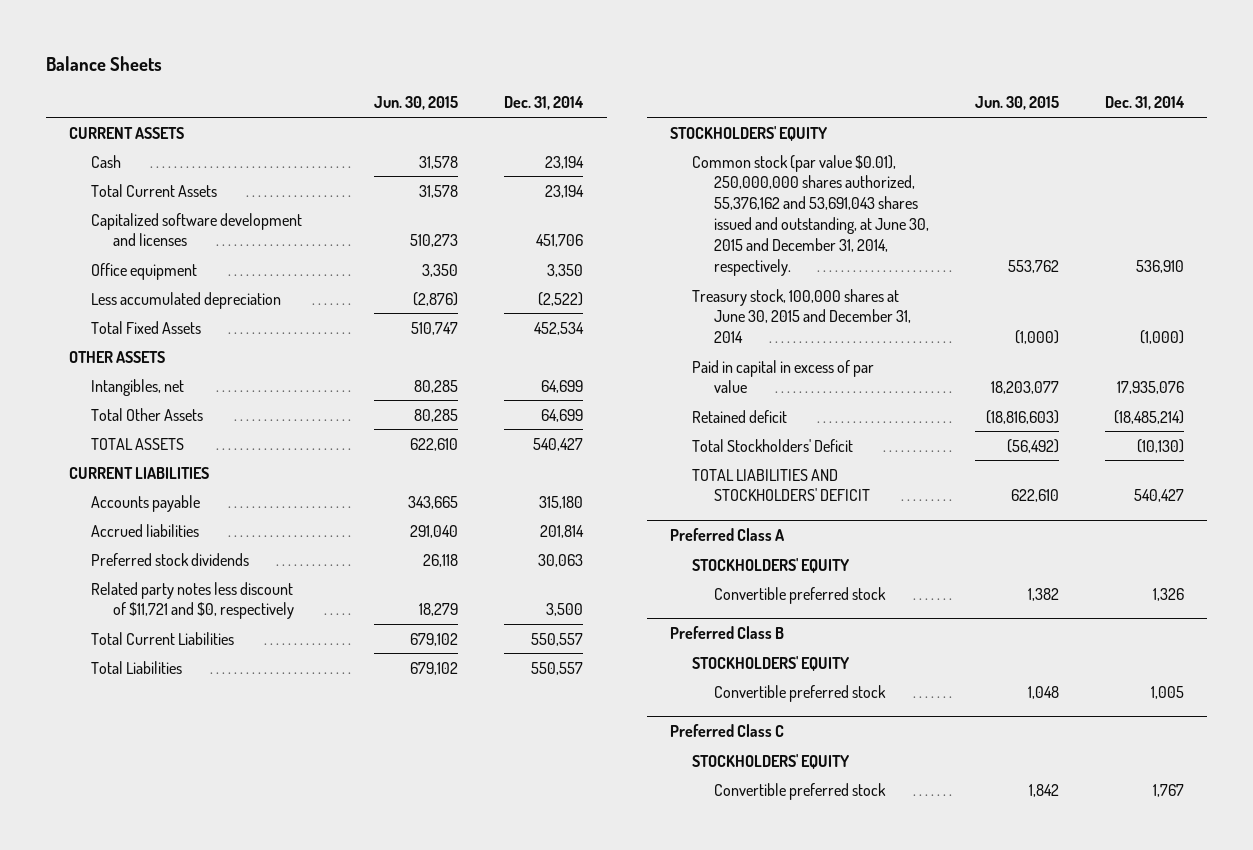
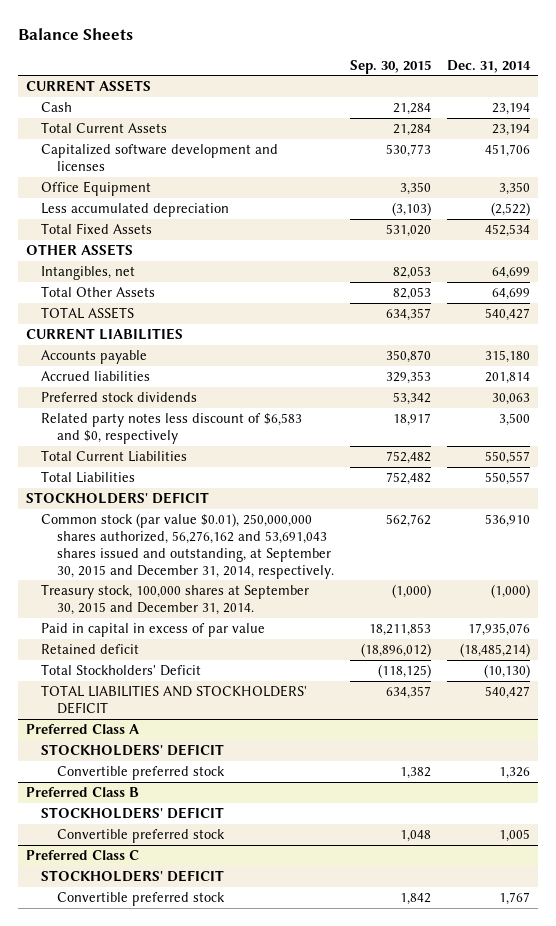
- | Jun. 30, 2015 | Dec. 31, 2014
+ | Sep. 30, 2015 | Dec. 31, 2014
- Office equipment | 3,350 | 3,350
+ Office Equipment | 3,350 | 3,350
- Related party notes less discount of $11,721 and $0, respectively | 18,279 | 3,500
+ Related party notes less discount of $6,583 and $0, respectively | 18,917 | 3,500
- STOCKHOLDERS' EQUITY
- Common stock (par value $0.01), 250,000,000 shares authorized, 55,376,162 and 53,691,043 shares issued and outstanding, at June 30, 2015 and December 31, 2014, respectively. | 553,762 | 536,910
- Treasury stock, 100,000 shares at June 30, 2015 and December 31, 2014 | (1,000) | (1,000)
+ STOCKHOLDERS' DEFICIT
+ Common stock (par value $0.01), 250,000,000 shares authorized, 56,276,162 and 53,691,043 shares issued and outstanding, at September 30, 2015 and December 31, 2014, respectively. | 562,762 | 536,910
+ Treasury stock, 100,000 shares at September 30, 2015 and December 31, 2014. | (1,000) | (1,000)
@ Preferred Class A
- STOCKHOLDERS' EQUITY
+ STOCKHOLDERS' DEFICIT
@ Preferred Class B
- STOCKHOLDERS' EQUITY
+ STOCKHOLDERS' DEFICIT
@ Preferred Class C
- STOCKHOLDERS' EQUITY
+ STOCKHOLDERS' DEFICIT

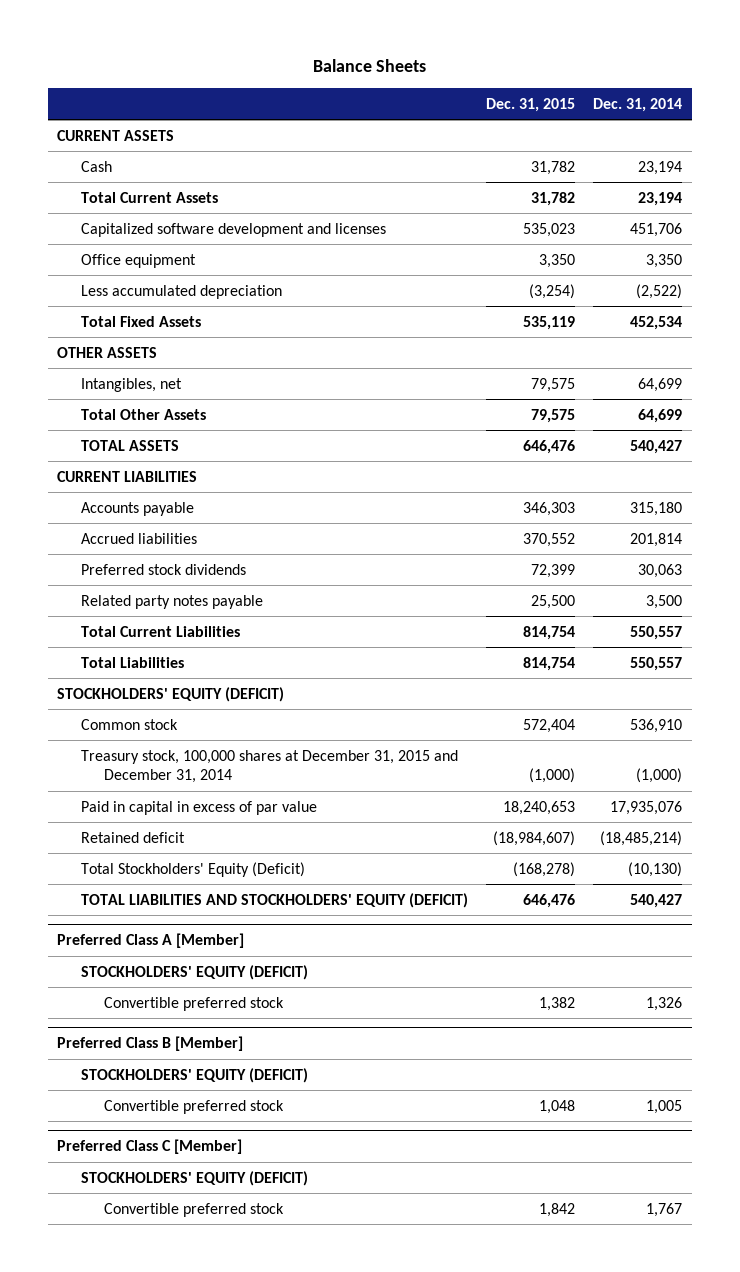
- | Sep. 30, 2015 | Dec. 31, 2014
+ | Dec. 31, 2015 | Dec. 31, 2014
- Office Equipment | 3,350 | 3,350
+ Office equipment | 3,350 | 3,350
- Related party notes less discount of $6,583 and $0, respectively | 18,917 | 3,500
+ Related party notes payable | 25,500 | 3,500
- STOCKHOLDERS' DEFICIT
- Common stock (par value $0.01), 250,000,000 shares authorized, 56,276,162 and 53,691,043 shares issued and outstanding, at September 30, 2015 and December 31, 2014, respectively. | 562,762 | 536,910
- Treasury stock, 100,000 shares at September 30, 2015 and December 31, 2014. | (1,000) | (1,000)
+ STOCKHOLDERS' EQUITY (DEFICIT)
+ Common stock | 572,404 | 536,910
+ Treasury stock, 100,000 shares at December 31, 2015 and December 31, 2014 | (1,000) | (1,000)
- Total Stockholders' Deficit | (118,125) | (10,130)
- TOTAL LIABILITIES AND STOCKHOLDERS' DEFICIT | 634,357 | 540,427
- Preferred Class A
- STOCKHOLDERS' DEFICIT
+ Total Stockholders' Equity (Deficit) | (168,278) | (10,130)
+ TOTAL LIABILITIES AND STOCKHOLDERS' EQUITY (DEFICIT) | 646,476 | 540,427
+ Preferred Class A [Member]
+ STOCKHOLDERS' EQUITY (DEFICIT)
- Preferred Class B
- STOCKHOLDERS' DEFICIT
+ Preferred Class B [Member]
+ STOCKHOLDERS' EQUITY (DEFICIT)
- Preferred Class C
- STOCKHOLDERS' DEFICIT
+ Preferred Class C [Member]
+ STOCKHOLDERS' EQUITY (DEFICIT)

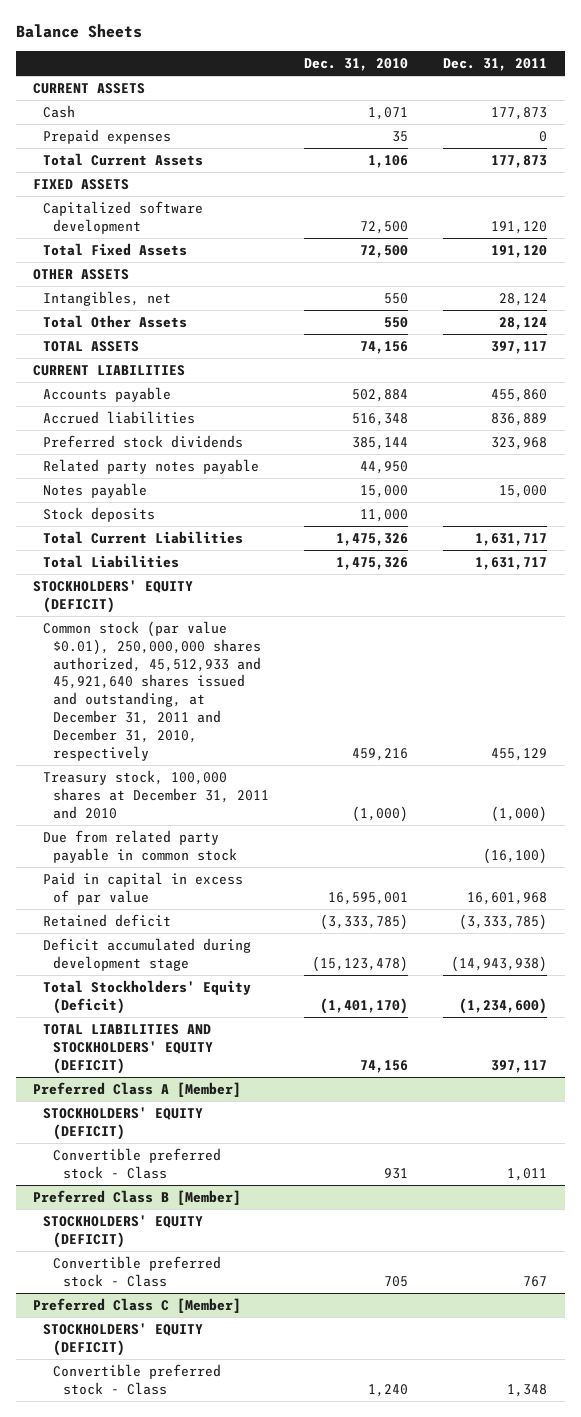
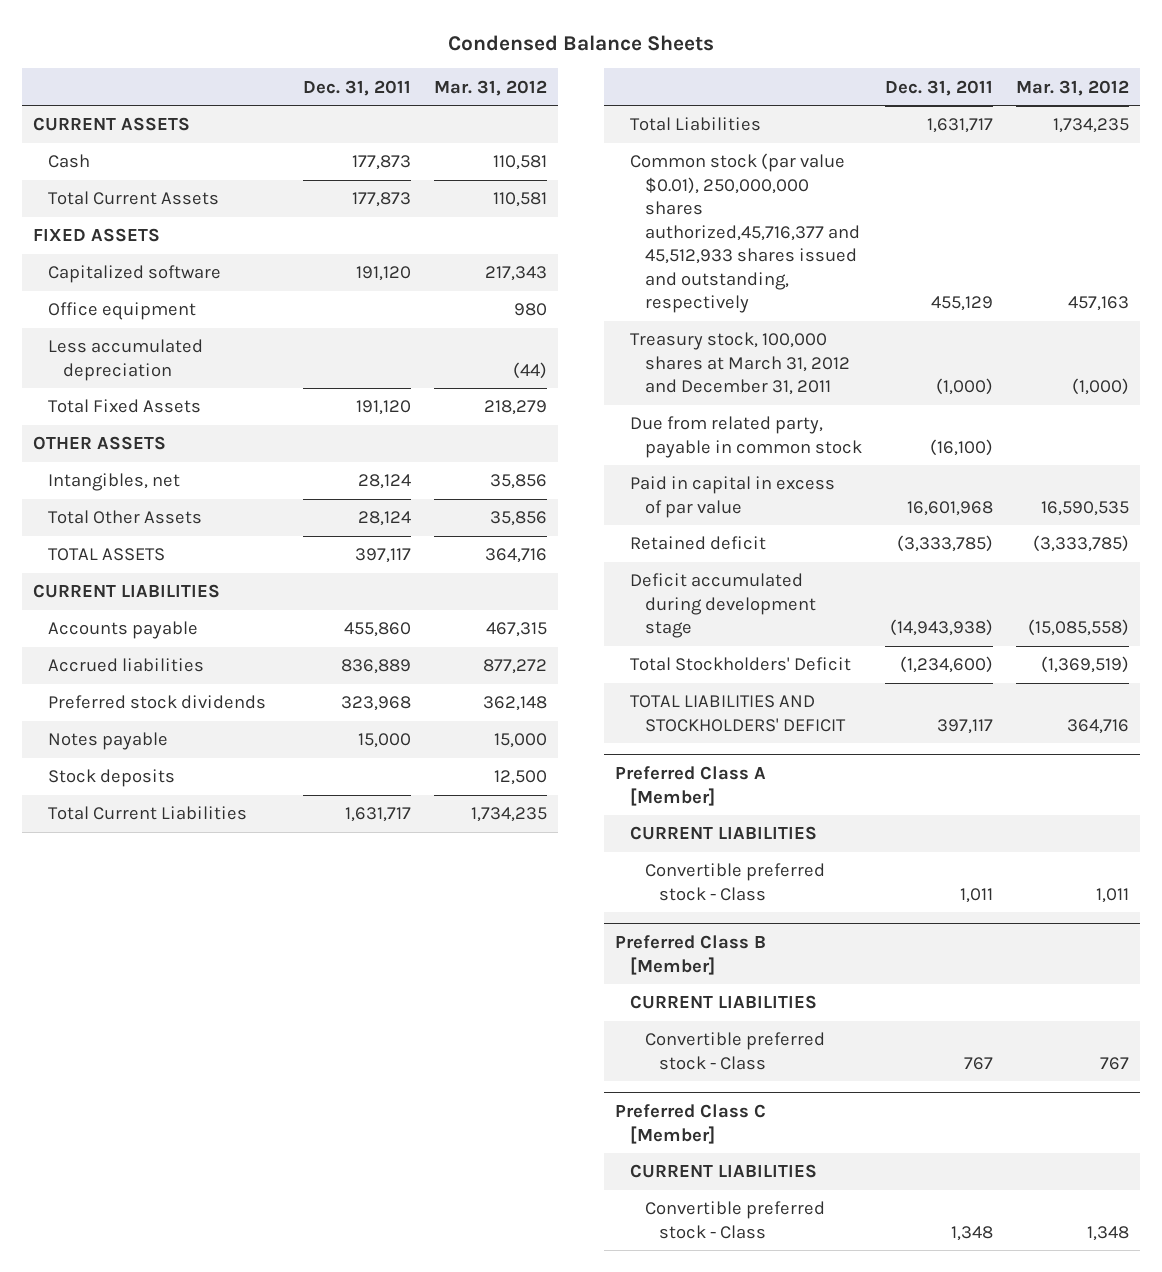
- Balance Sheets
+ Condensed Balance Sheets
- | Dec. 31, 2010 | Dec. 31, 2011
+ | Dec. 31, 2011 | Mar. 31, 2012
- Prepaid expenses | 35 | 0
- Capitalized software development | 72,500 | 191,120
+ Capitalized software | 191,120 | 217,343
+ Office equipment | | 980
+ Less accumulated depreciation | | (44)
- Related party notes payable | 44,950 |
- STOCKHOLDERS' EQUITY (DEFICIT)
- Common stock (par value $0.01), 250,000,000 shares authorized, 45,512,933 and 45,921,640 shares issued and outstanding, at December 31, 2011 and December 31, 2010, respectively | 459,216 | 455,129
- Treasury stock, 100,000 shares at December 31, 2011 and 2010 | (1,000) | (1,000)
- Due from related party payable in common stock | | (16,100)
+ Common stock (par value $0.01), 250,000,000 shares authorized,45,716,377 and 45,512,933 shares issued and outstanding, respectively | 455,129 | 457,163
+ Treasury stock, 100,000 shares at March 31, 2012 and December 31, 2011 | (1,000) | (1,000)
+ Due from related party, payable in common stock | (16,100) |
- Total Stockholders' Equity (Deficit) | (1,401,170) | (1,234,600)
- TOTAL LIABILITIES AND STOCKHOLDERS' EQUITY (DEFICIT) | 74,156 | 397,117
+ Total Stockholders' Deficit | (1,234,600) | (1,369,519)
+ TOTAL LIABILITIES AND STOCKHOLDERS' DEFICIT | 397,117 | 364,716
@ Preferred Class A [Member]
- STOCKHOLDERS' EQUITY (DEFICIT)
+ CURRENT LIABILITIES
@ Preferred Class B [Member]
- STOCKHOLDERS' EQUITY (DEFICIT)
+ CURRENT LIABILITIES
@ Preferred Class C [Member]
- STOCKHOLDERS' EQUITY (DEFICIT)
+ CURRENT LIABILITIES

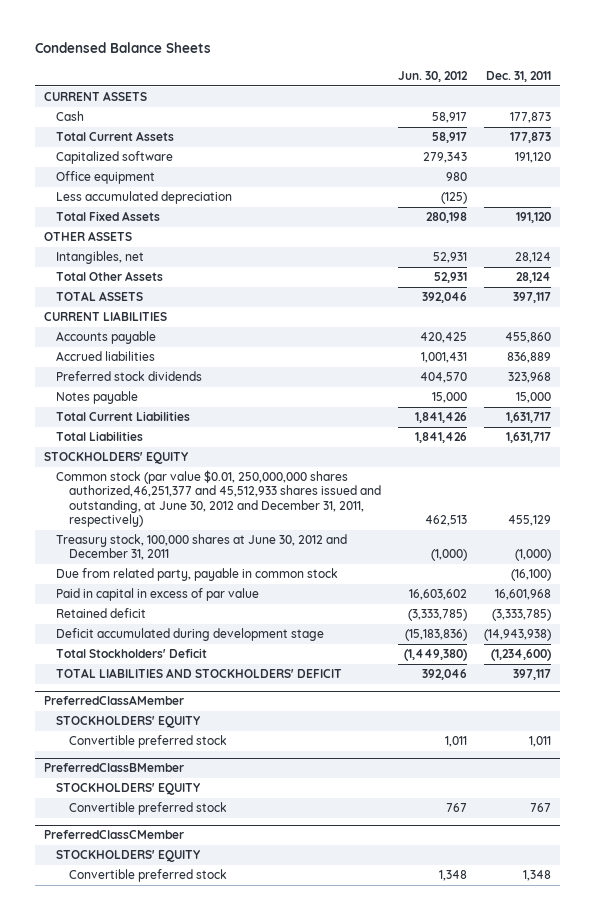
- | Dec. 31, 2011 | Mar. 31, 2012
+ | Jun. 30, 2012 | Dec. 31, 2011
- FIXED ASSETS
- Stock deposits | | 12,500
- Common stock (par value $0.01), 250,000,000 shares authorized,45,716,377 and 45,512,933 shares issued and outstanding, respectively | 455,129 | 457,163
- Treasury stock, 100,000 shares at March 31, 2012 and December 31, 2011 | (1,000) | (1,000)
+ STOCKHOLDERS' EQUITY
+ Common stock (par value $0.01, 250,000,000 shares authorized,46,251,377 and 45,512,933 shares issued and outstanding, at June 30, 2012 and December 31, 2011, respectively) | 462,513 | 455,129
+ Treasury stock, 100,000 shares at June 30, 2012 and December 31, 2011 | (1,000) | (1,000)
- Preferred Class A [Member]
- CURRENT LIABILITIES
- Convertible preferred stock - Class | 1,011 | 1,011
- Preferred Class B [Member]
- CURRENT LIABILITIES
- Convertible preferred stock - Class | 767 | 767
- Preferred Class C [Member]
- CURRENT LIABILITIES
- Convertible preferred stock - Class | 1,348 | 1,348
+ PreferredClassAMember
+ STOCKHOLDERS' EQUITY
+ Convertible preferred stock | 1,011 | 1,011
+ PreferredClassBMember
+ STOCKHOLDERS' EQUITY
+ Convertible preferred stock | 767 | 767
+ PreferredClassCMember
+ STOCKHOLDERS' EQUITY
+ Convertible preferred stock | 1,348 | 1,348

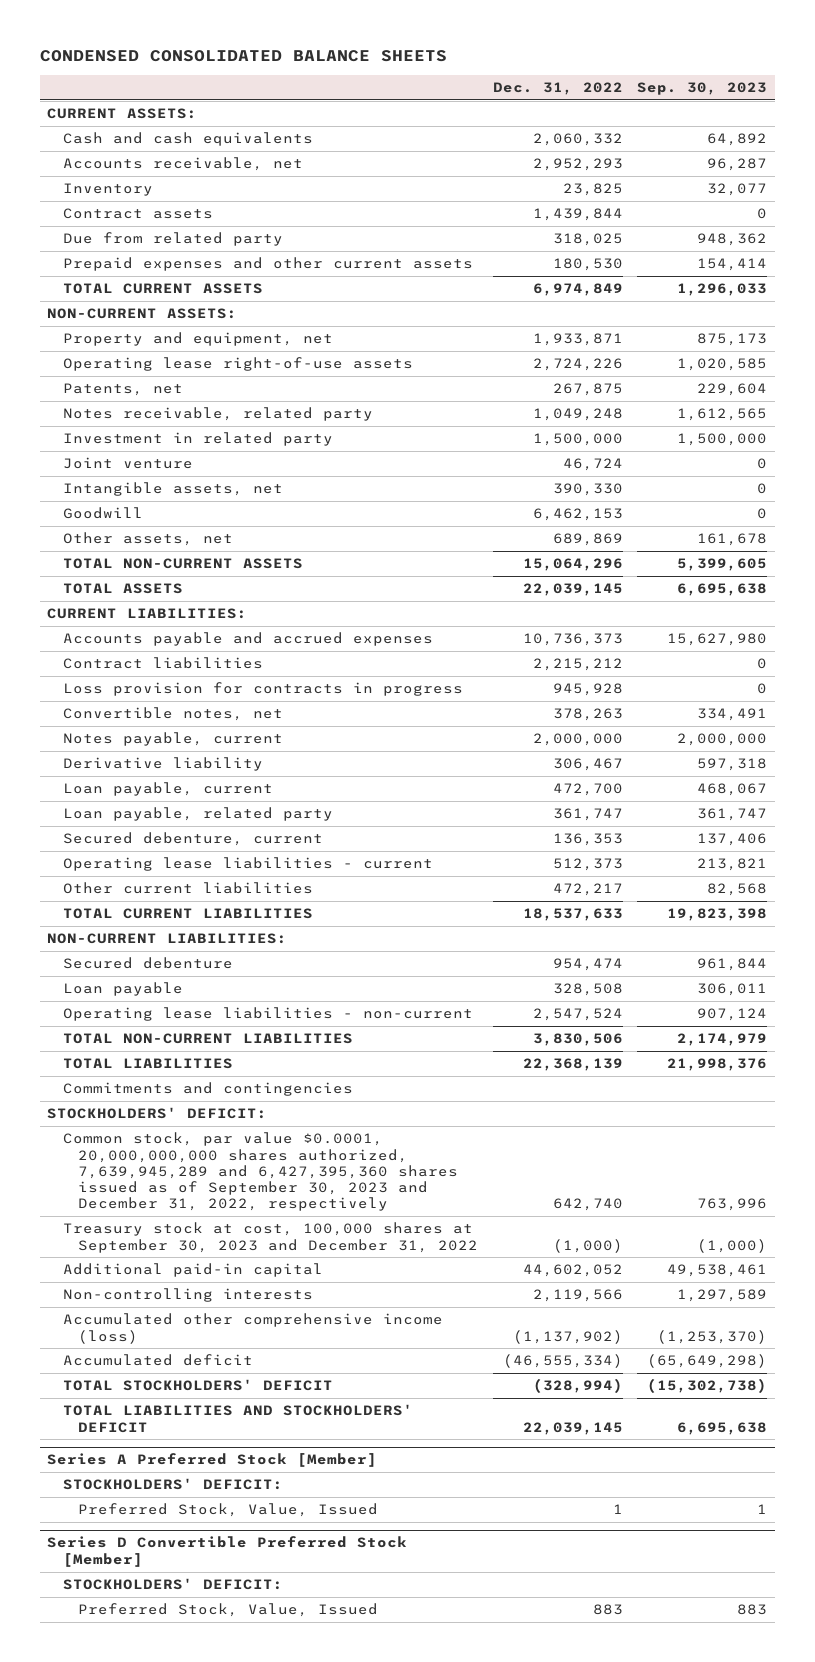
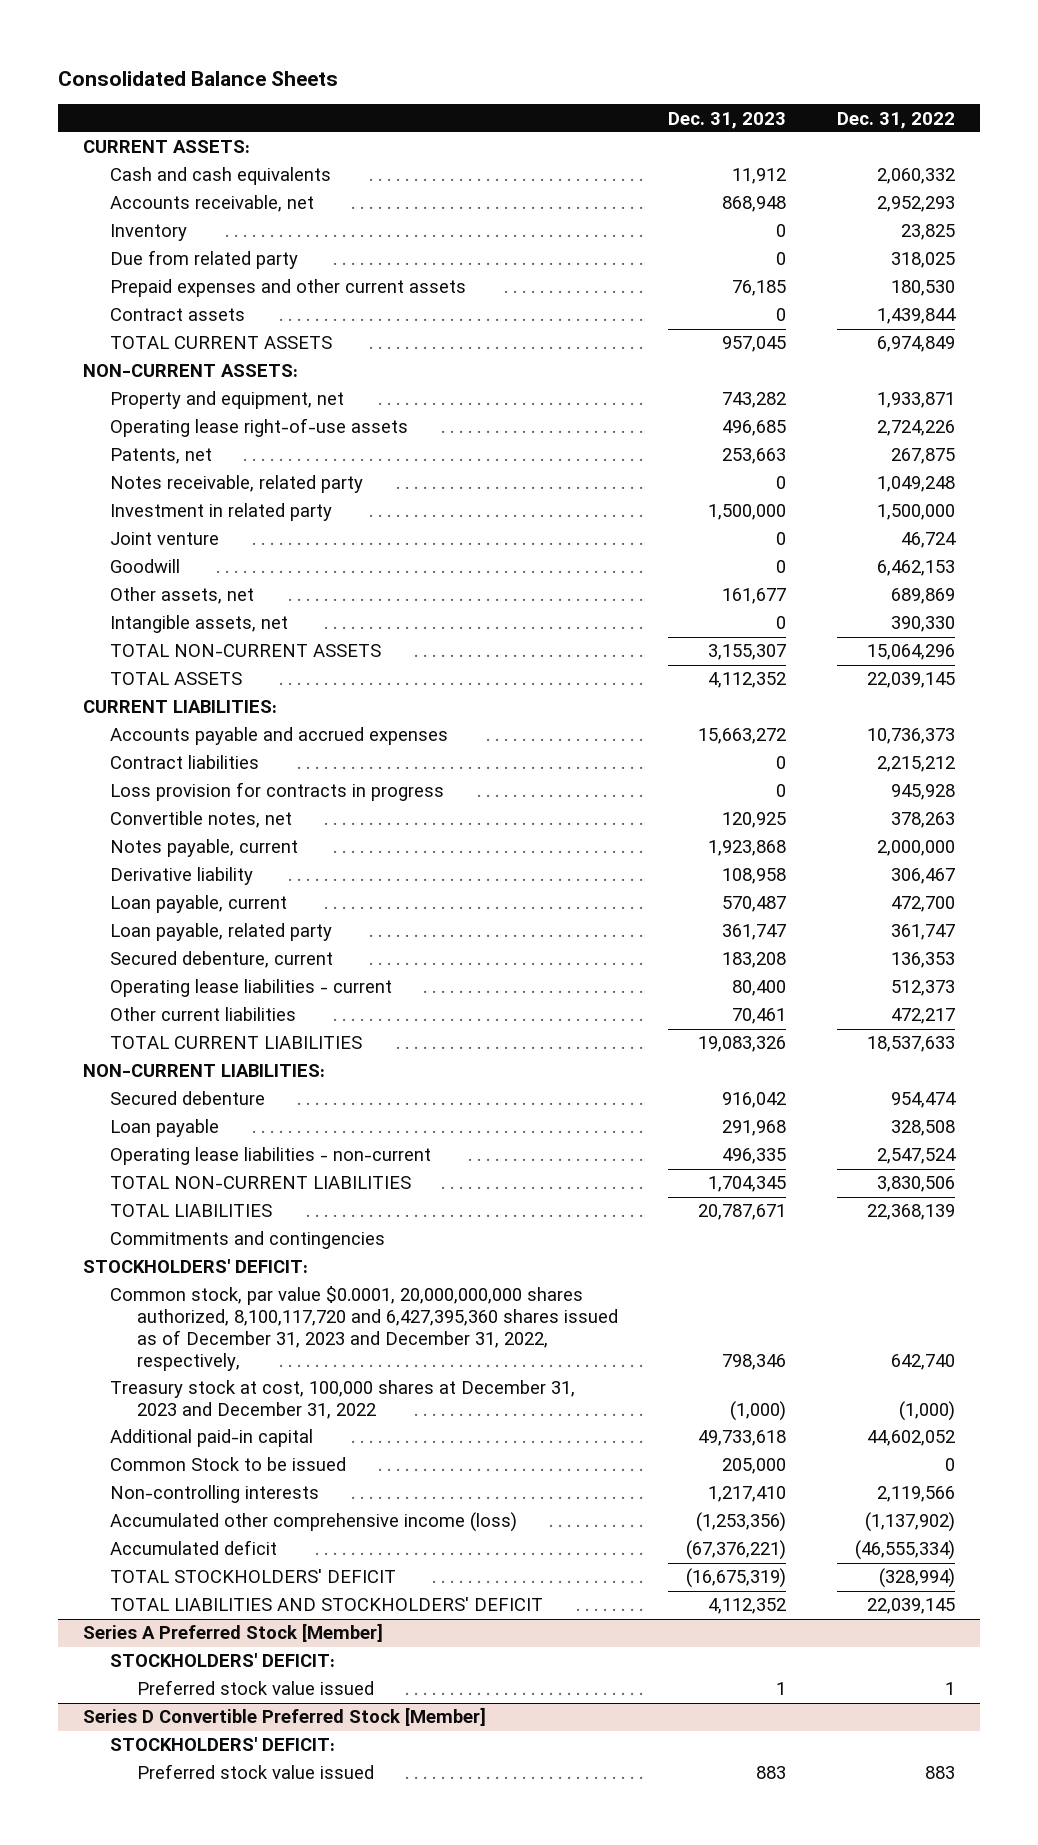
- CONDENSED CONSOLIDATED BALANCE SHEETS
+ Consolidated Balance Sheets
- | Dec. 31, 2022 | Sep. 30, 2023
+ | Dec. 31, 2023 | Dec. 31, 2022
moved down: Contract assets | 0 | 1,439,844
moved down: Intangible assets, net | 0 | 390,330
- Common stock, par value $0.0001, 20,000,000,000 shares authorized, 7,639,945,289 and 6,427,395,360 shares issued as of September 30, 2023 and December 31, 2022, respectively | 642,740 | 763,996
- Treasury stock at cost, 100,000 shares at September 30, 2023 and December 31, 2022 | (1,000) | (1,000)
+ Common stock, par value $0.0001, 20,000,000,000 shares authorized, 8,100,117,720 and 6,427,395,360 shares issued as of December 31, 2023 and December 31, 2022, respectively, | 798,346 | 642,740
+ Treasury stock at cost, 100,000 shares at December 31, 2023 and December 31, 2022 | (1,000) | (1,000)
+ Common Stock to be issued | 205,000 | 0
@ Series A Preferred Stock [Member]
- Preferred Stock, Value, Issued | 1 | 1
+ Preferred stock value issued | 1 | 1
@ Series D Convertible Preferred Stock [Member]
- Preferred Stock, Value, Issued | 883 | 883
+ Preferred stock value issued | 883 | 883

